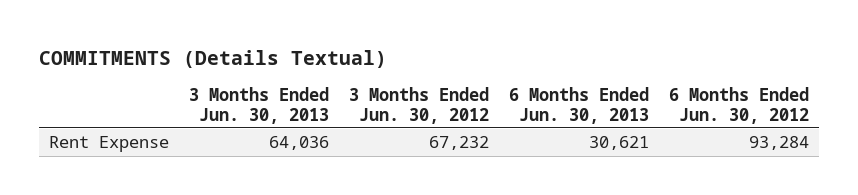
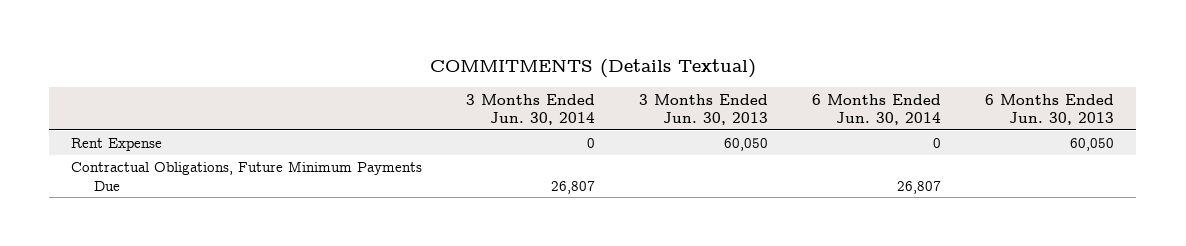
- | 3 Months Ended Jun. 30, 2013 | 3 Months Ended Jun. 30, 2012 | 6 Months Ended Jun. 30, 2013 | 6 Months Ended Jun. 30, 2012
+ | 3 Months Ended Jun. 30, 2014 | 3 Months Ended Jun. 30, 2013 | 6 Months Ended Jun. 30, 2014 | 6 Months Ended Jun. 30, 2013
- Rent Expense | 64,036 | 67,232 | 30,621 | 93,284
+ Rent Expense | 0 | 60,050 | 0 | 60,050
+ Contractual Obligations, Future Minimum Payments Due | 26,807 | | 26,807 |

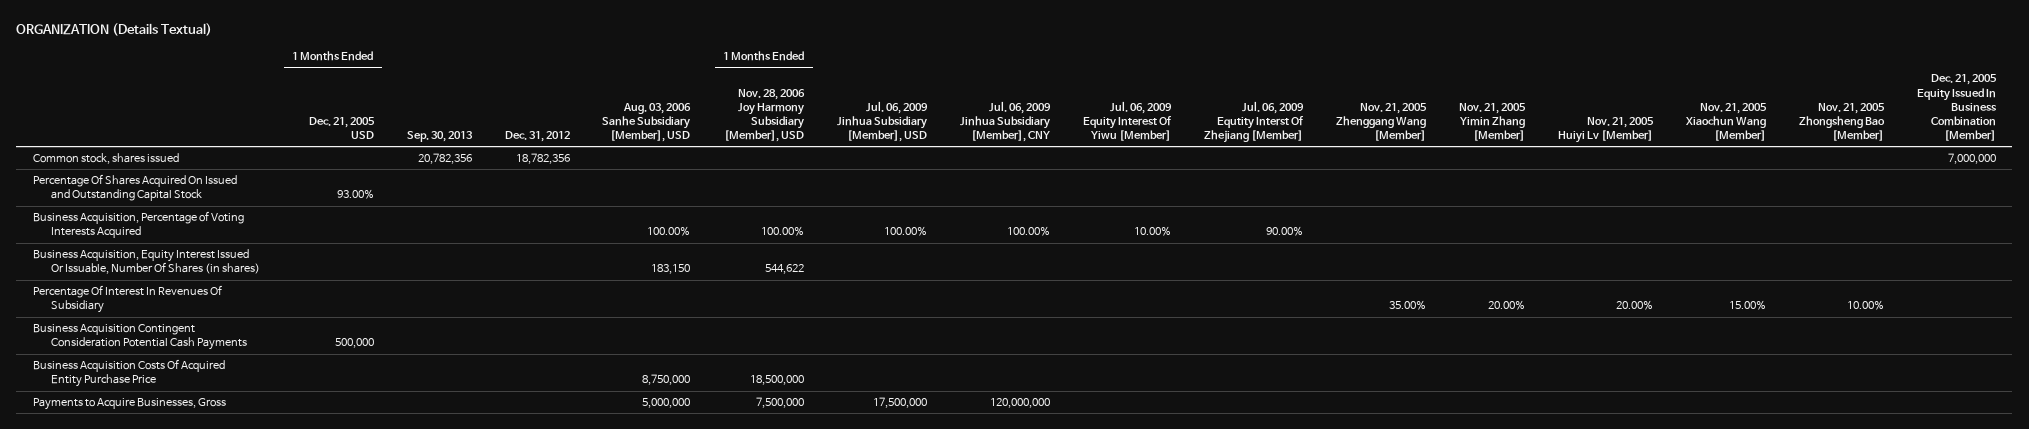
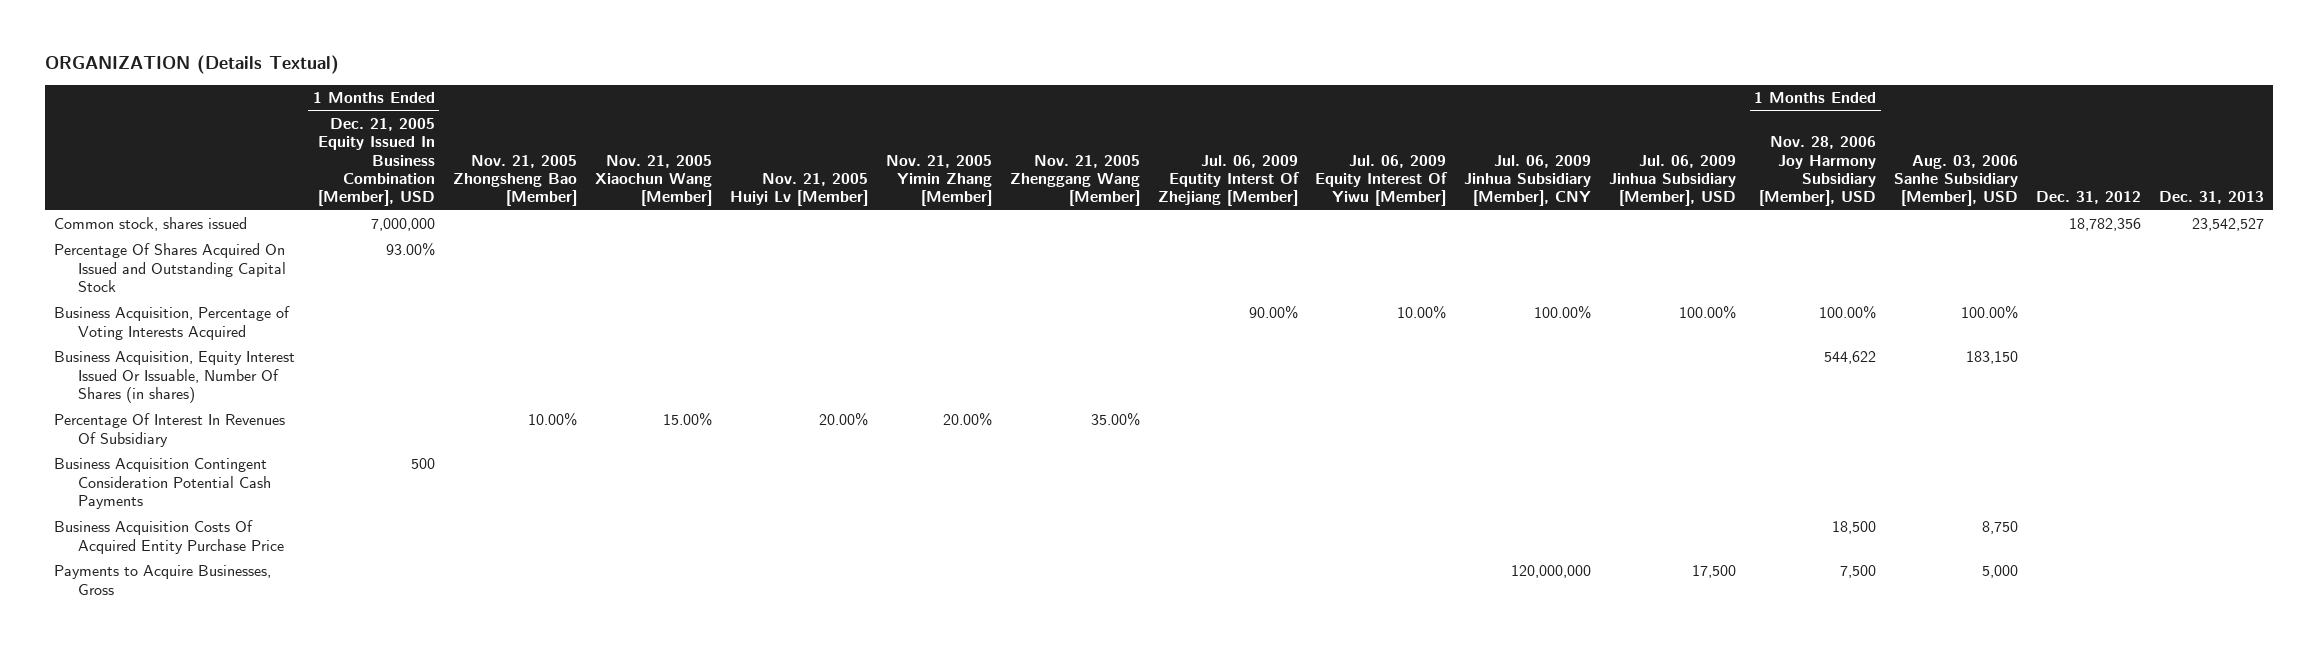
- | 1 Months Ended Dec. 21, 2005 USD | Sep. 30, 2013 | Dec. 31, 2012 | Aug. 03, 2006 Sanhe Subsidiary [Member], USD | 1 Months Ended Nov. 28, 2006 Joy Harmony Subsidiary [Member], USD | Jul. 06, 2009 Jinhua Subsidiary [Member], USD | Jul. 06, 2009 Jinhua Subsidiary [Member], CNY | Jul. 06, 2009 Equity Interest Of Yiwu [Member] | Jul. 06, 2009 Equtity Interst Of Zhejiang [Member] | Nov. 21, 2005 Zhenggang Wang [Member] | Nov. 21, 2005 Yimin Zhang [Member] | Nov. 21, 2005 Huiyi Lv [Member] | Nov. 21, 2005 Xiaochun Wang [Member] | Nov. 21, 2005 Zhongsheng Bao [Member] | Dec. 21, 2005 Equity Issued In Business Combination [Member]
+ | 1 Months Ended Dec. 21, 2005 Equity Issued In Business Combination [Member], USD | Nov. 21, 2005 Zhongsheng Bao [Member] | Nov. 21, 2005 Xiaochun Wang [Member] | Nov. 21, 2005 Huiyi Lv [Member] | Nov. 21, 2005 Yimin Zhang [Member] | Nov. 21, 2005 Zhenggang Wang [Member] | Jul. 06, 2009 Equtity Interst Of Zhejiang [Member] | Jul. 06, 2009 Equity Interest Of Yiwu [Member] | Jul. 06, 2009 Jinhua Subsidiary [Member], CNY | Jul. 06, 2009 Jinhua Subsidiary [Member], USD | 1 Months Ended Nov. 28, 2006 Joy Harmony Subsidiary [Member], USD | Aug. 03, 2006 Sanhe Subsidiary [Member], USD | Dec. 31, 2012 | Dec. 31, 2013
- Business Acquisition Costs Of Acquired Entity Purchase Price | | | | 8,750,000 | 18,500,000 | | | | | | | | | |
- Payments to Acquire Businesses, Gross | | | | 5,000,000 | 7,500,000 | 17,500,000 | 120,000,000 | | | | | | | |
+ Business Acquisition Costs Of Acquired Entity Purchase Price | | | | | | | | | | | 18,500 | 8,750 | |
+ Payments to Acquire Businesses, Gross | | | | | | | | | 120,000,000 | 17,500 | 7,500 | 5,000 | |

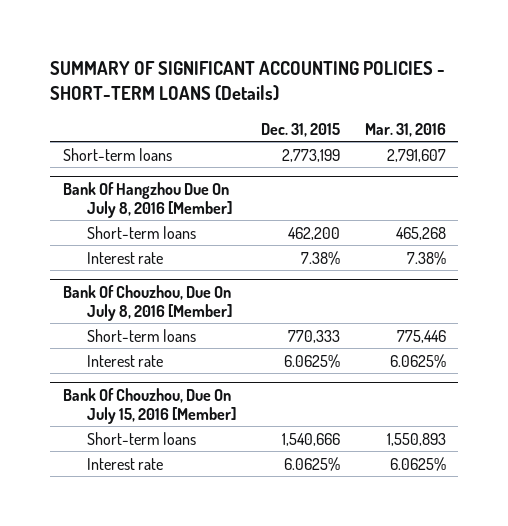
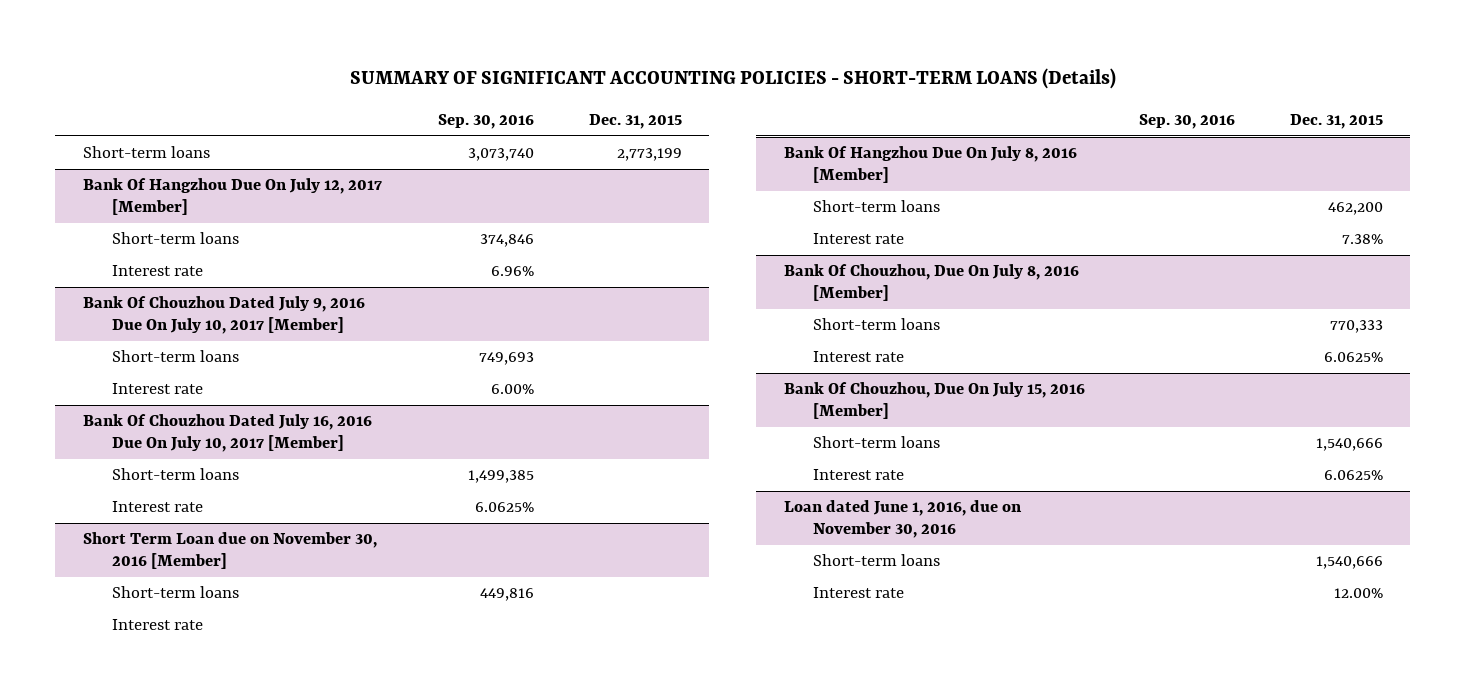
- | Dec. 31, 2015 | Mar. 31, 2016
+ | Sep. 30, 2016 | Dec. 31, 2015
+ Bank Of Hangzhou Due On July 12, 2017 [Member]
+ Short-term loans | 374,846 |
+ Interest rate | 6.96% |
+ Bank Of Chouzhou Dated July 9, 2016 Due On July 10, 2017 [Member]
+ Short-term loans | 749,693 |
+ Interest rate | 6.00% |
+ Bank Of Chouzhou Dated July 16, 2016 Due On July 10, 2017 [Member]
+ Short-term loans | 1,499,385 |
+ Interest rate | 6.0625% |
+ Short Term Loan due on November 30, 2016 [Member]
+ Short-term loans | 449,816 |
+ Interest rate
+ Loan dated June 1, 2016, due on November 30, 2016
+ Short-term loans | | 1,540,666
+ Interest rate | | 12.00%

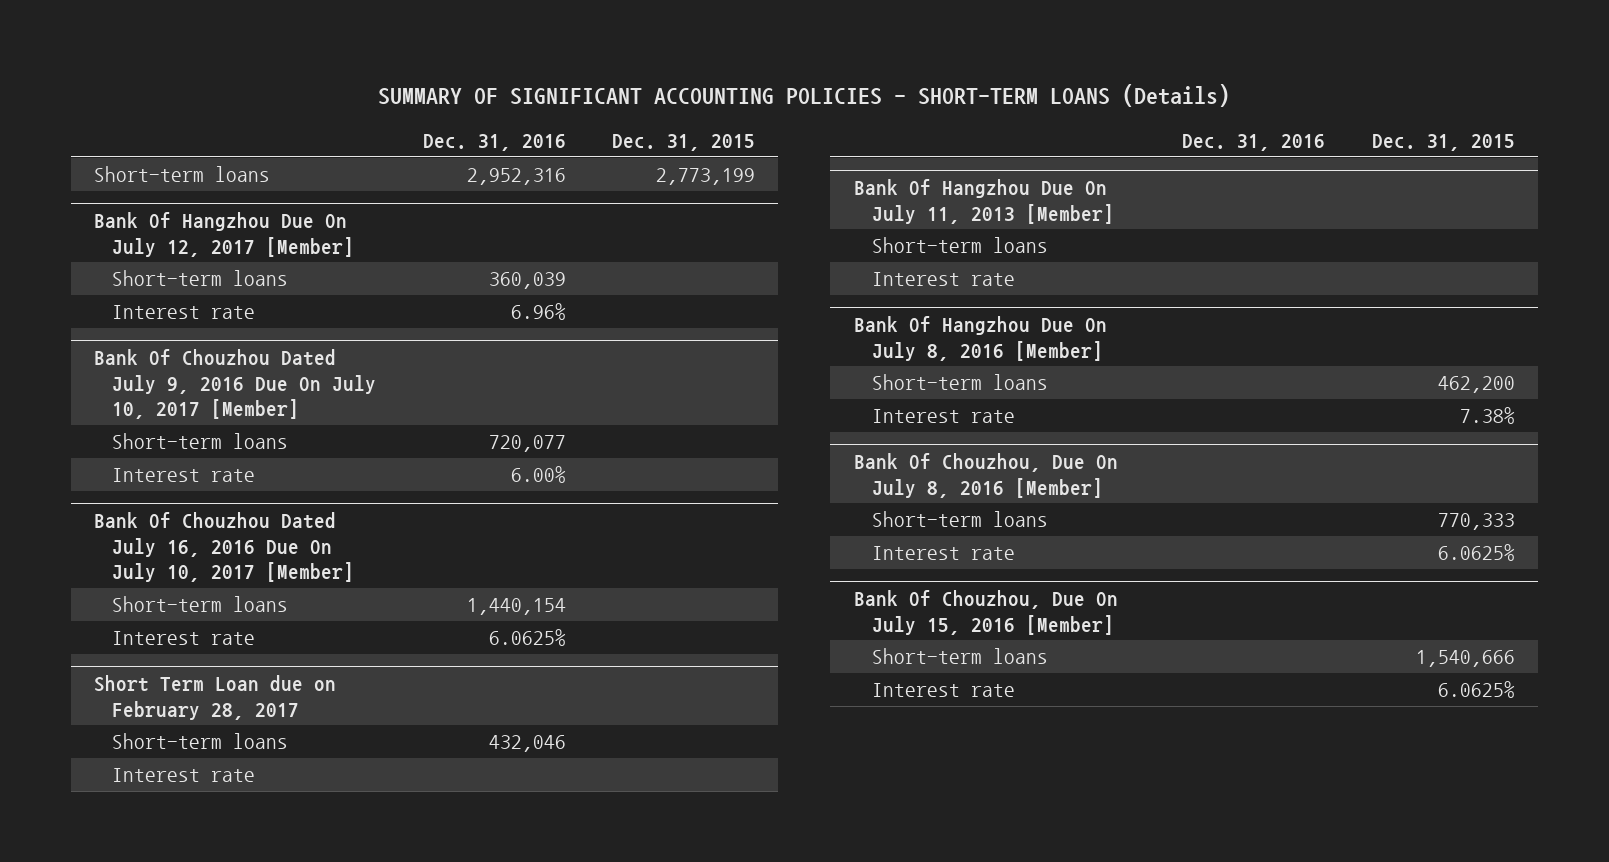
- | Sep. 30, 2016 | Dec. 31, 2015
+ | Dec. 31, 2016 | Dec. 31, 2015
- Short Term Loan due on November 30, 2016 [Member]
- Short-term loans | 449,816 |
- Interest rate
+ Short Term Loan due on February 28, 2017
+ Short-term loans | 432,046 |
+ Interest rate
+ Bank Of Hangzhou Due On July 11, 2013 [Member]
+ Short-term loans
+ Interest rate
- Loan dated June 1, 2016, due on November 30, 2016
- Short-term loans | | 1,540,666
- Interest rate | | 12.00%

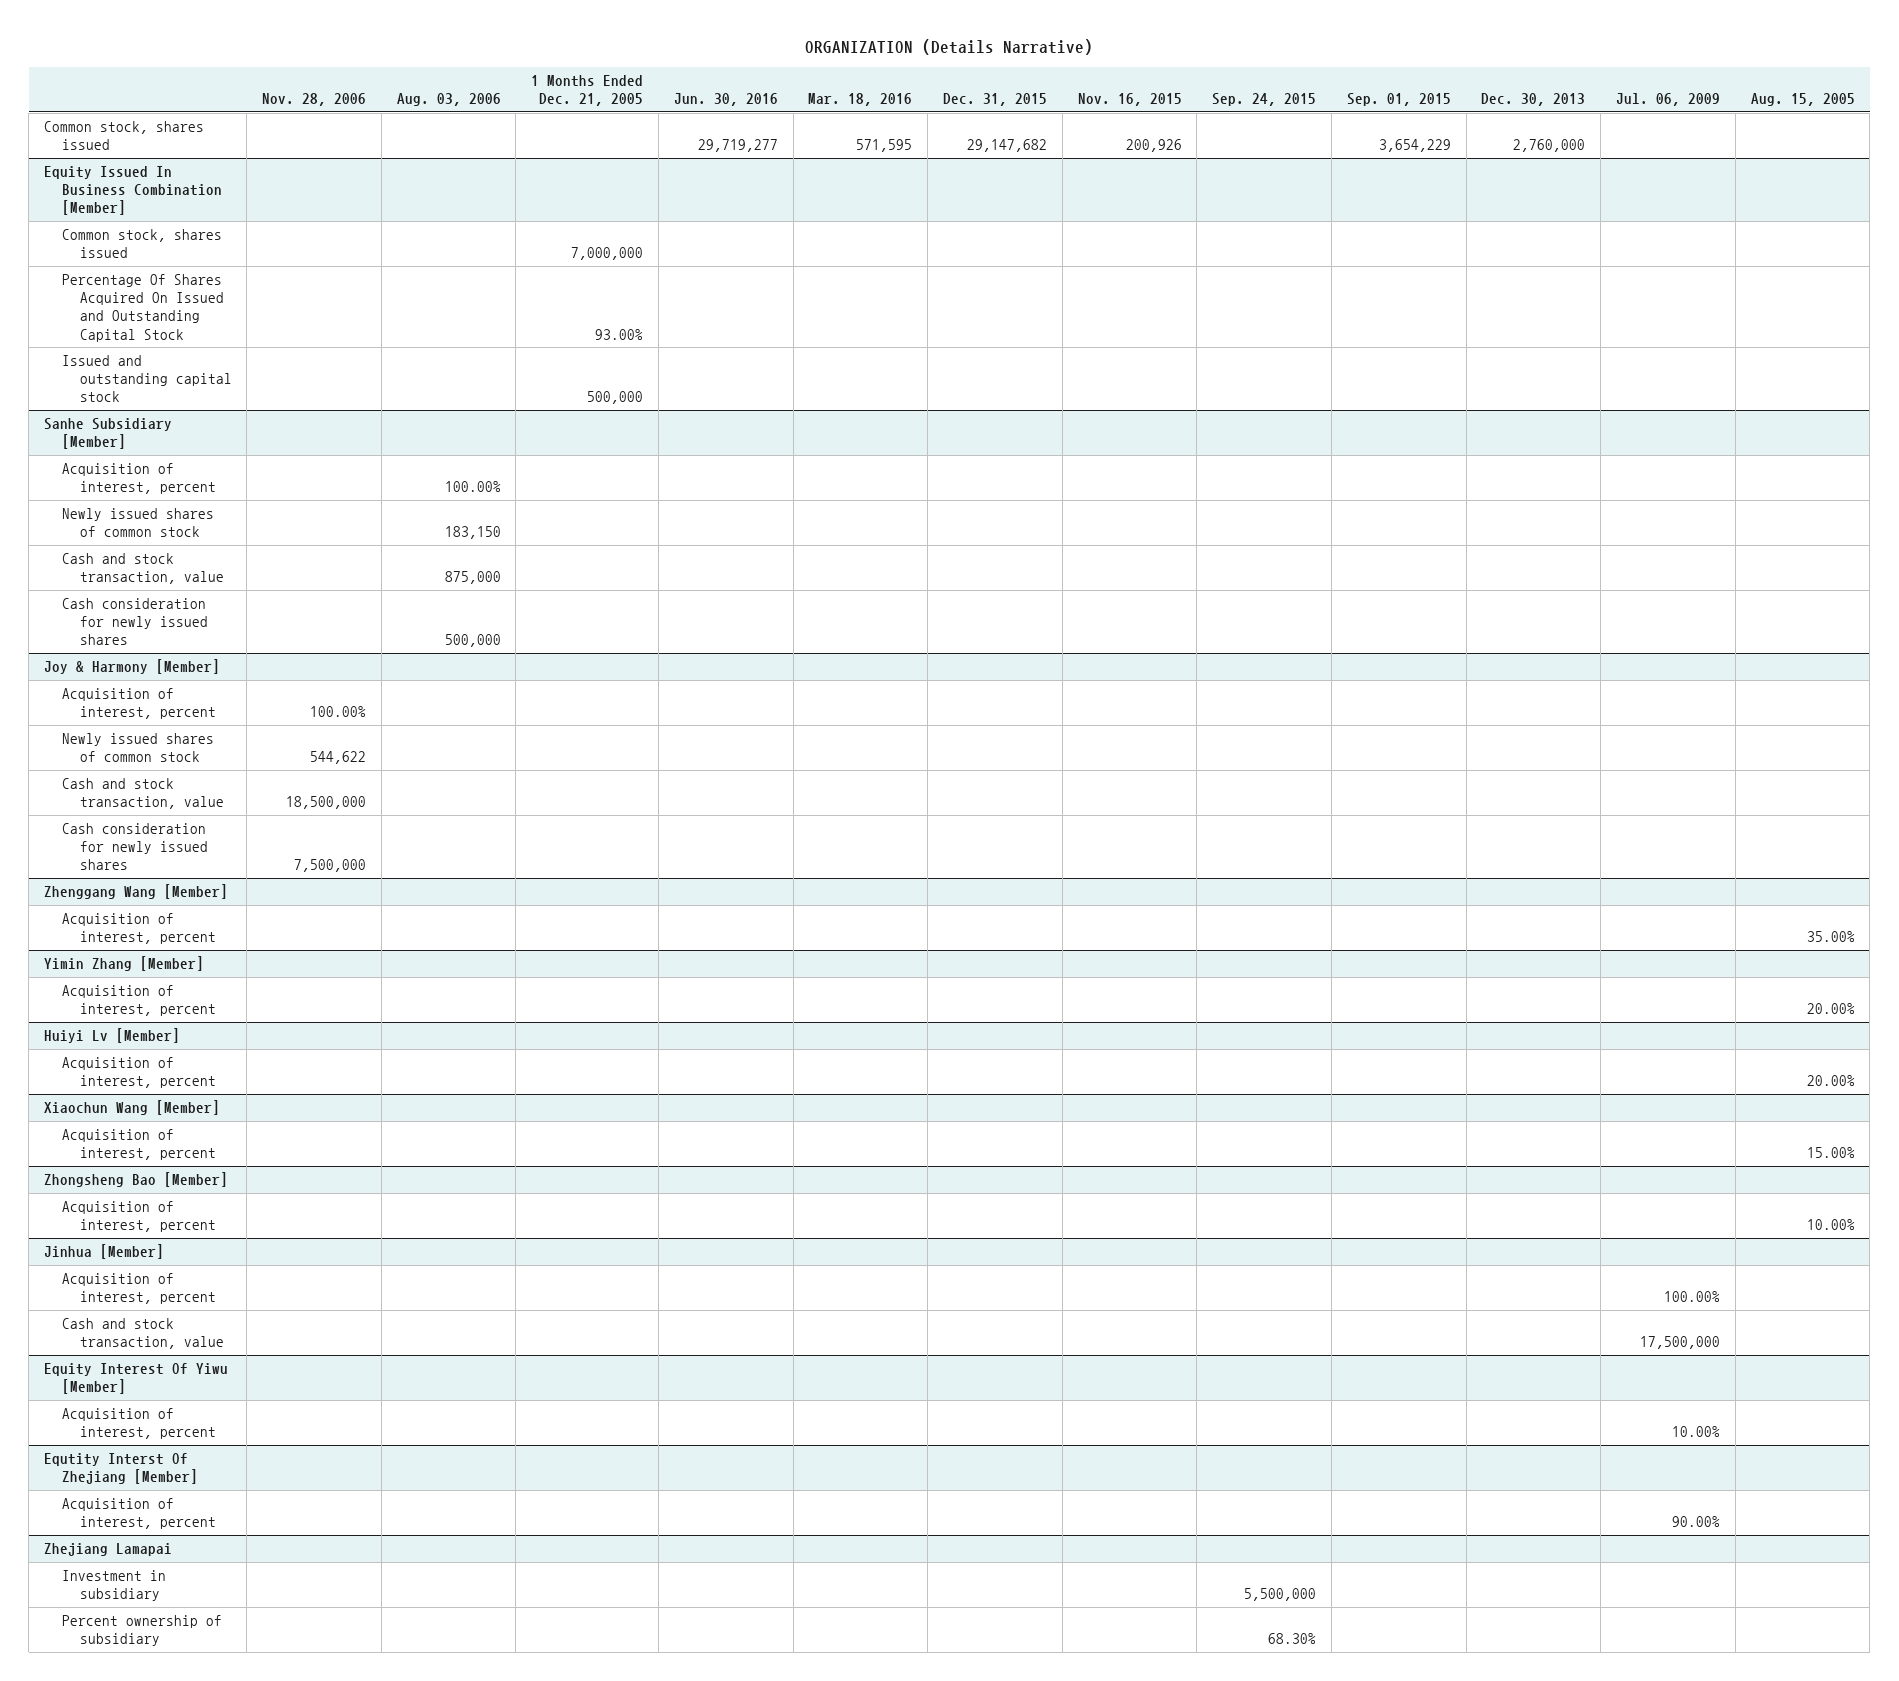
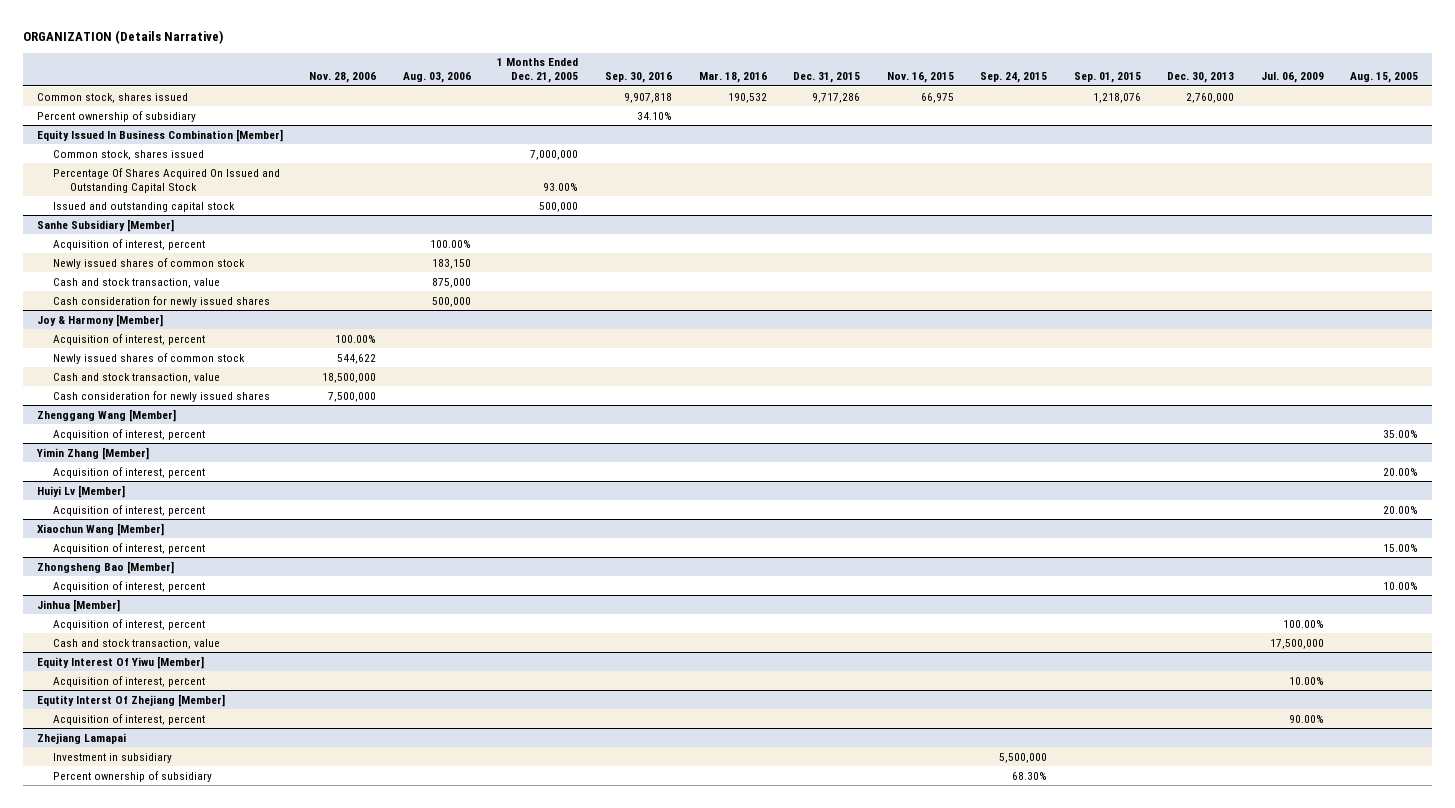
- | Nov. 28, 2006 | Aug. 03, 2006 | 1 Months Ended Dec. 21, 2005 | Jun. 30, 2016 | Mar. 18, 2016 | Dec. 31, 2015 | Nov. 16, 2015 | Sep. 24, 2015 | Sep. 01, 2015 | Dec. 30, 2013 | Jul. 06, 2009 | Aug. 15, 2005
+ | Nov. 28, 2006 | Aug. 03, 2006 | 1 Months Ended Dec. 21, 2005 | Sep. 30, 2016 | Mar. 18, 2016 | Dec. 31, 2015 | Nov. 16, 2015 | Sep. 24, 2015 | Sep. 01, 2015 | Dec. 30, 2013 | Jul. 06, 2009 | Aug. 15, 2005
- Common stock, shares issued | | | | 29,719,277 | 571,595 | 29,147,682 | 200,926 | | 3,654,229 | 2,760,000 | |
+ Common stock, shares issued | | | | 9,907,818 | 190,532 | 9,717,286 | 66,975 | | 1,218,076 | 2,760,000 | |
+ Percent ownership of subsidiary | | | | 34.10% | | | | | | | |

